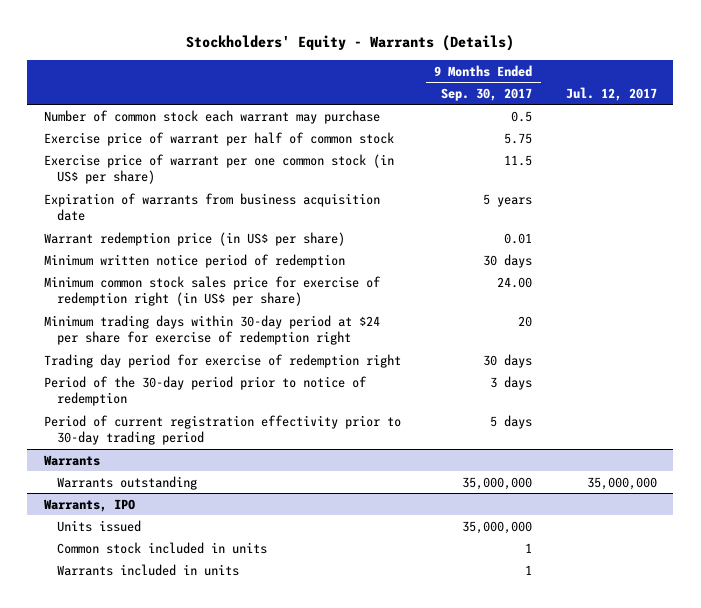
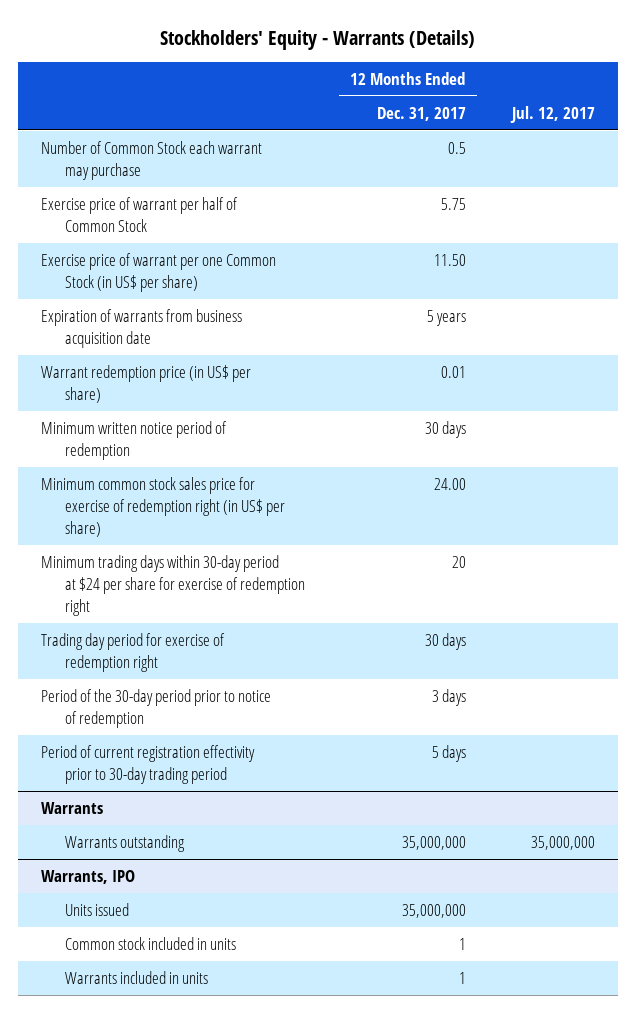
- | 9 Months Ended Sep. 30, 2017 | Jul. 12, 2017
+ | 12 Months Ended Dec. 31, 2017 | Jul. 12, 2017
- Number of common stock each warrant may purchase | 0.5 |
- Exercise price of warrant per half of common stock | 5.75 |
- Exercise price of warrant per one common stock (in US$ per share) | 11.5 |
+ Number of Common Stock each warrant may purchase | 0.5 |
+ Exercise price of warrant per half of Common Stock | 5.75 |
+ Exercise price of warrant per one Common Stock (in US$ per share) | 11.50 |

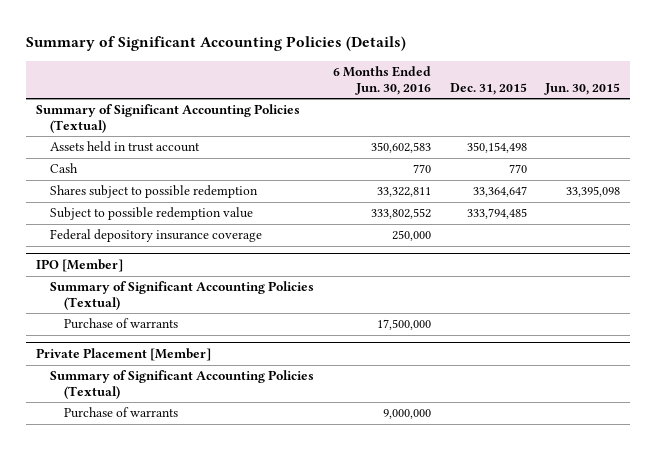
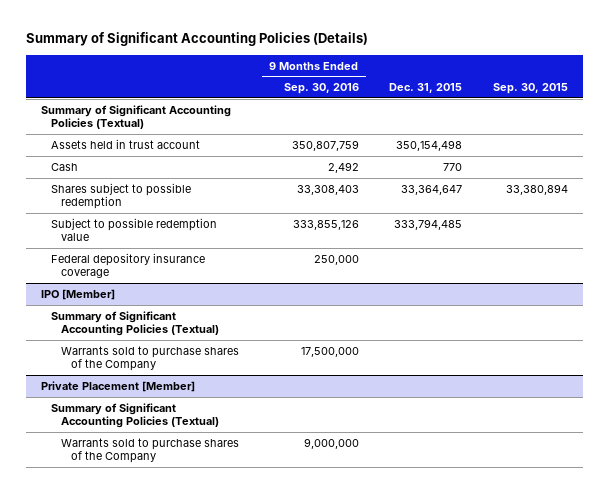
- | 6 Months Ended Jun. 30, 2016 | Dec. 31, 2015 | Jun. 30, 2015
+ | 9 Months Ended Sep. 30, 2016 | Dec. 31, 2015 | Sep. 30, 2015
@ IPO [Member]
- Purchase of warrants | 17,500,000 | |
+ Warrants sold to purchase shares of the Company | 17,500,000 | |
@ Private Placement [Member]
- Purchase of warrants | 9,000,000 | |
+ Warrants sold to purchase shares of the Company | 9,000,000 | |

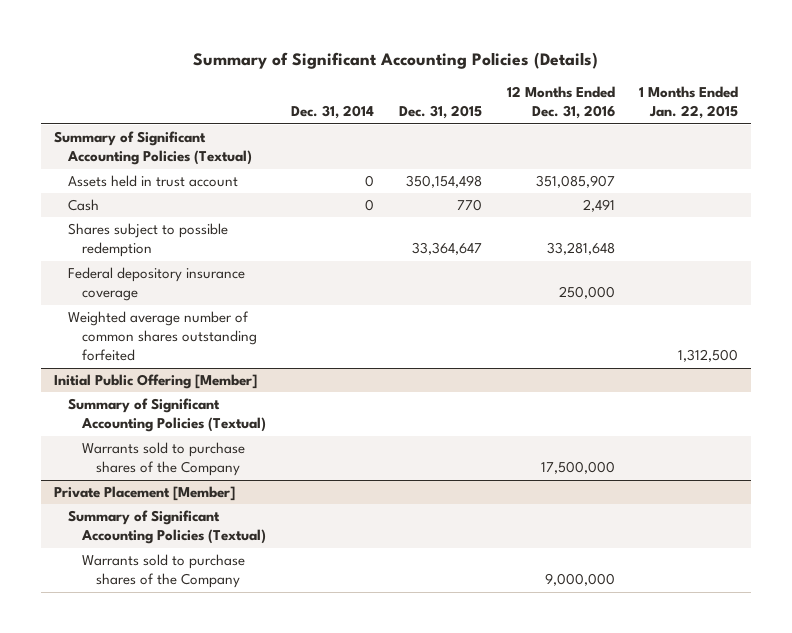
- | 9 Months Ended Sep. 30, 2016 | Dec. 31, 2015 | Sep. 30, 2015
+ | Dec. 31, 2014 | Dec. 31, 2015 | 12 Months Ended Dec. 31, 2016 | 1 Months Ended Jan. 22, 2015
- Subject to possible redemption value | 333,855,126 | 333,794,485 |
- IPO [Member]
+ Weighted average number of common shares outstanding forfeited | | | | 1,312,500
+ Initial Public Offering [Member]

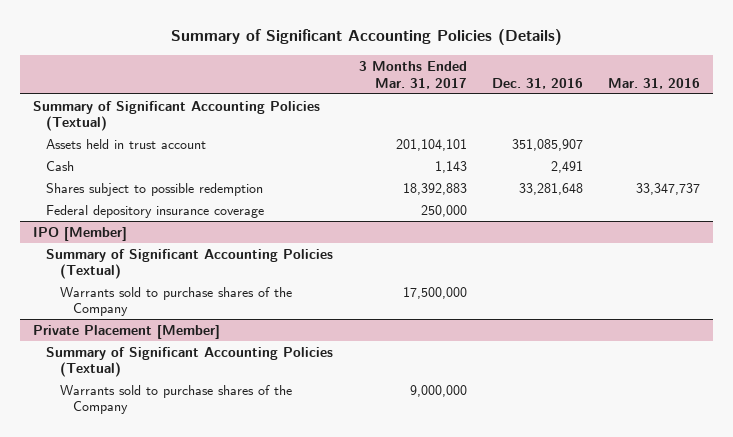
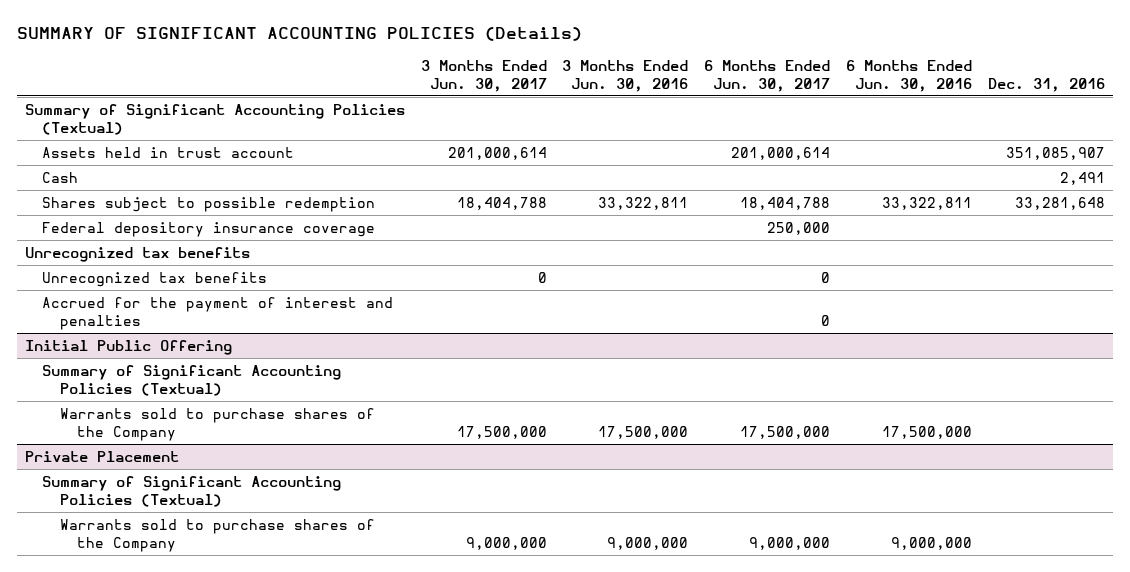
- Summary of Significant Accounting Policies (Details)
+ SUMMARY OF SIGNIFICANT ACCOUNTING POLICIES (Details)
- | 3 Months Ended Mar. 31, 2017 | Dec. 31, 2016 | Mar. 31, 2016
+ | 3 Months Ended Jun. 30, 2017 | 3 Months Ended Jun. 30, 2016 | 6 Months Ended Jun. 30, 2017 | 6 Months Ended Jun. 30, 2016 | Dec. 31, 2016
- IPO [Member]
+ Unrecognized tax benefits
+ Unrecognized tax benefits | 0 | | 0 | |
+ Accrued for the payment of interest and penalties | | | 0 | |
+ Initial Public Offering
- Private Placement [Member]
+ Private Placement

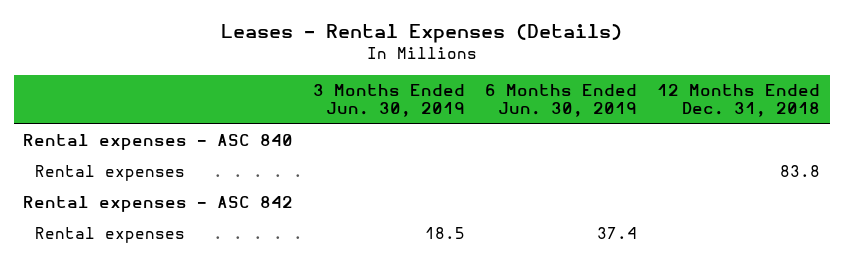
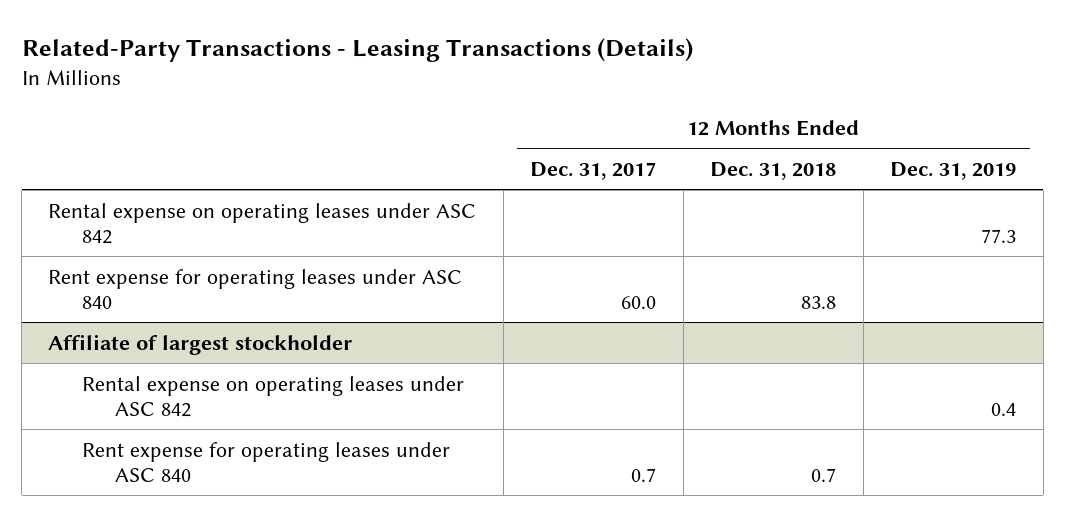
- Leases - Rental Expenses (Details)
+ Related-Party Transactions - Leasing Transactions (Details)
- | 3 Months Ended Jun. 30, 2019 | 6 Months Ended Jun. 30, 2019 | 12 Months Ended Dec. 31, 2018
+ | 12 Months Ended Dec. 31, 2017 | 12 Months Ended Dec. 31, 2018 | 12 Months Ended Dec. 31, 2019
- Rental expenses - ASC 840
- Rental expenses | | | 83.8
- Rental expenses - ASC 842
- Rental expenses | 18.5 | 37.4 |
+ Rental expense on operating leases under ASC 842 | | | 77.3
+ Rent expense for operating leases under ASC 840 | 60.0 | 83.8 |
+ Affiliate of largest stockholder
+ Rental expense on operating leases under ASC 842 | | | 0.4
+ Rent expense for operating leases under ASC 840 | 0.7 | 0.7 |

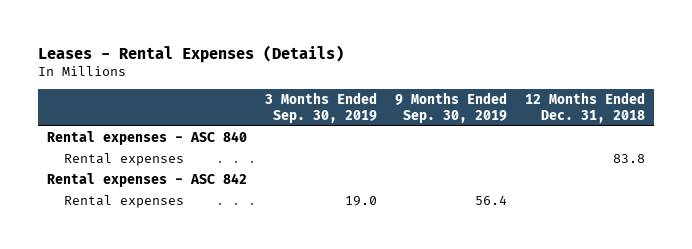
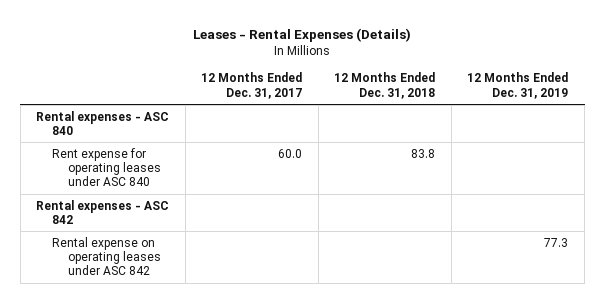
- | 3 Months Ended Sep. 30, 2019 | 9 Months Ended Sep. 30, 2019 | 12 Months Ended Dec. 31, 2018
+ | 12 Months Ended Dec. 31, 2017 | 12 Months Ended Dec. 31, 2018 | 12 Months Ended Dec. 31, 2019
- Rental expenses | | | 83.8
+ Rent expense for operating leases under ASC 840 | 60.0 | 83.8 |
- Rental expenses | 19.0 | 56.4 |
+ Rental expense on operating leases under ASC 842 | | | 77.3

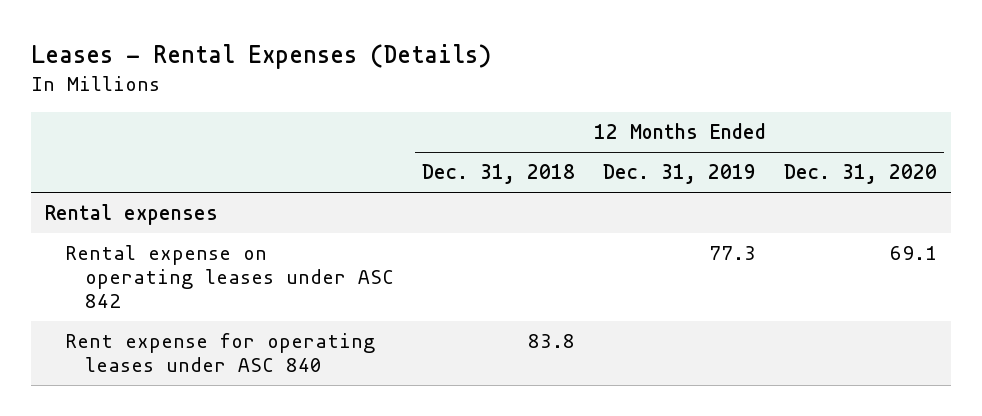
- | 12 Months Ended Dec. 31, 2017 | 12 Months Ended Dec. 31, 2018 | 12 Months Ended Dec. 31, 2019
+ | 12 Months Ended Dec. 31, 2018 | 12 Months Ended Dec. 31, 2019 | 12 Months Ended Dec. 31, 2020
- Rental expenses - ASC 840
- Rental expenses - ASC 842
+ Rental expenses
moved down: Rent expense for operating leases under ASC 840 | 83.8 | |

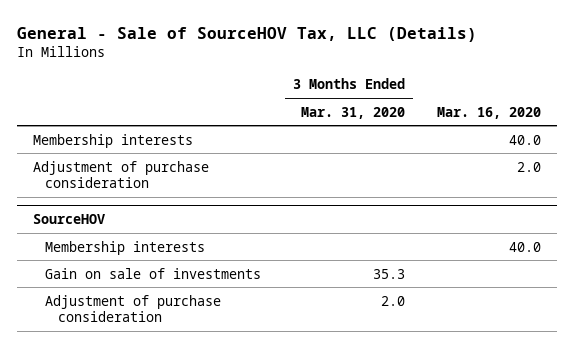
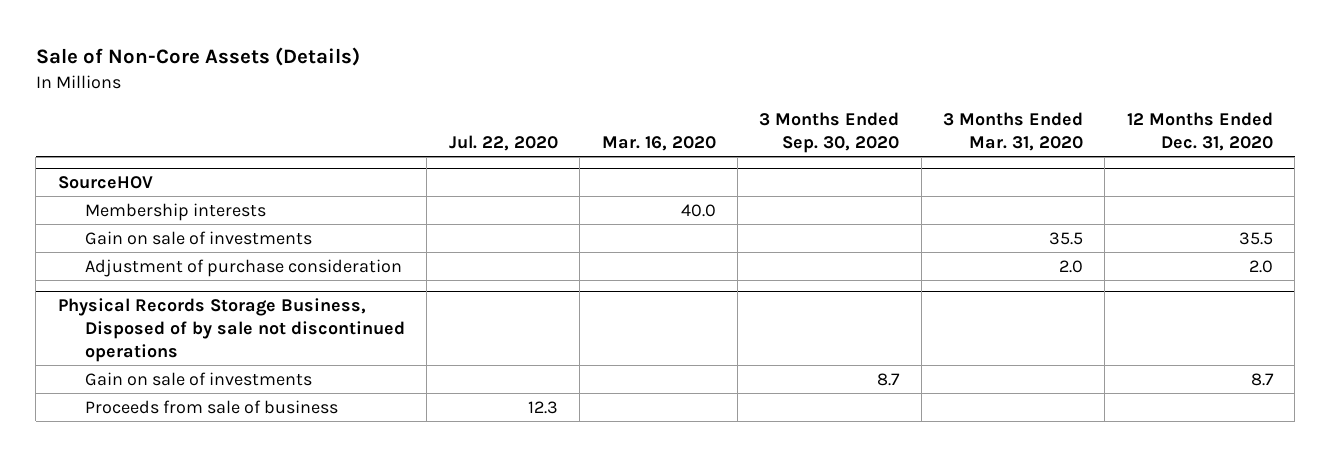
- General - Sale of SourceHOV Tax, LLC (Details)
+ Sale of Non-Core Assets (Details)
- | 3 Months Ended Mar. 31, 2020 | Mar. 16, 2020
+ | Jul. 22, 2020 | Mar. 16, 2020 | 3 Months Ended Sep. 30, 2020 | 3 Months Ended Mar. 31, 2020 | 12 Months Ended Dec. 31, 2020
- Membership interests | | 40.0
- Adjustment of purchase consideration | | 2.0
@ SourceHOV
- Gain on sale of investments | 35.3 |
+ Gain on sale of investments | | | | 35.5 | 35.5
+ Physical Records Storage Business, Disposed of by sale not discontinued operations
+ Gain on sale of investments | | | 8.7 | | 8.7
+ Proceeds from sale of business | 12.3 | | | |

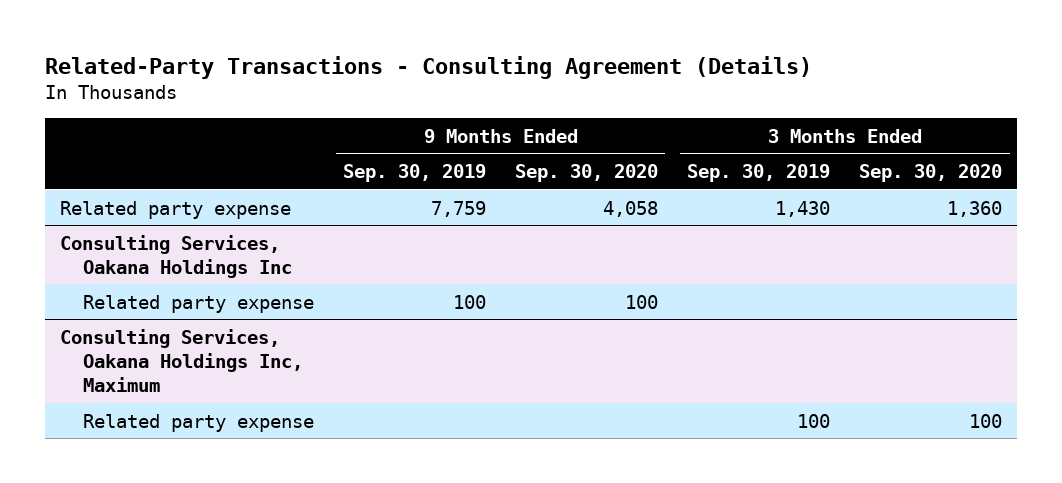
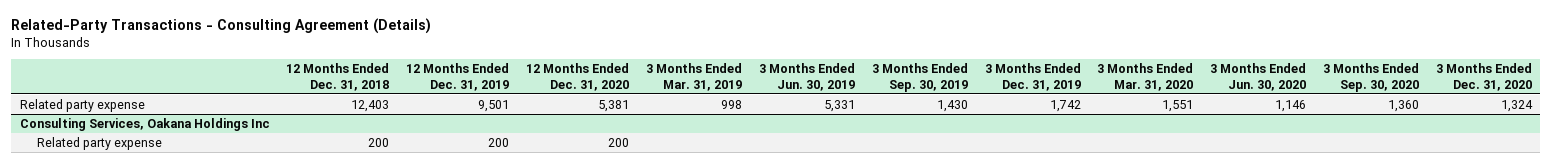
- | 9 Months Ended Sep. 30, 2019 | 9 Months Ended Sep. 30, 2020 | 3 Months Ended Sep. 30, 2019 | 3 Months Ended Sep. 30, 2020
+ | 12 Months Ended Dec. 31, 2018 | 12 Months Ended Dec. 31, 2019 | 12 Months Ended Dec. 31, 2020 | 3 Months Ended Mar. 31, 2019 | 3 Months Ended Jun. 30, 2019 | 3 Months Ended Sep. 30, 2019 | 3 Months Ended Dec. 31, 2019 | 3 Months Ended Mar. 31, 2020 | 3 Months Ended Jun. 30, 2020 | 3 Months Ended Sep. 30, 2020 | 3 Months Ended Dec. 31, 2020
- Consulting Services, Oakana Holdings Inc, Maximum
- Related party expense | | | 100 | 100

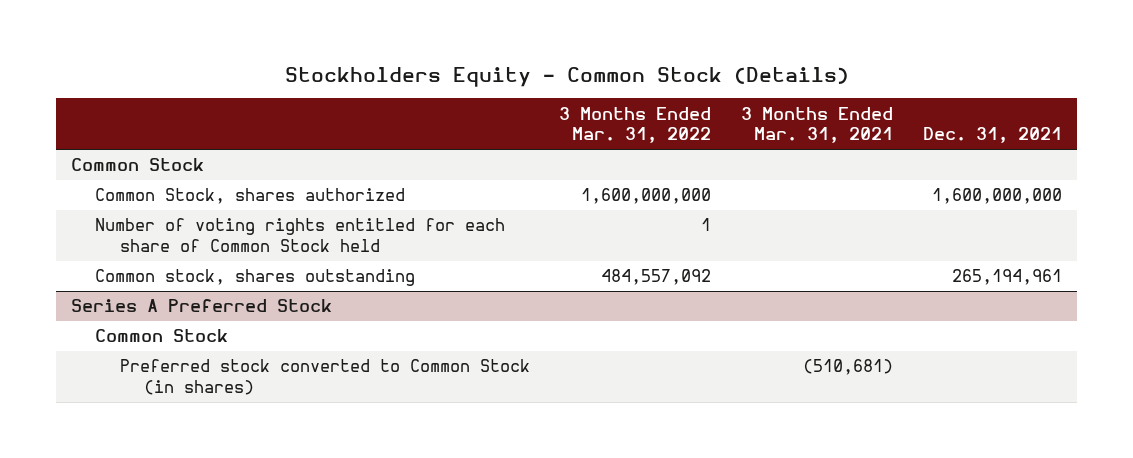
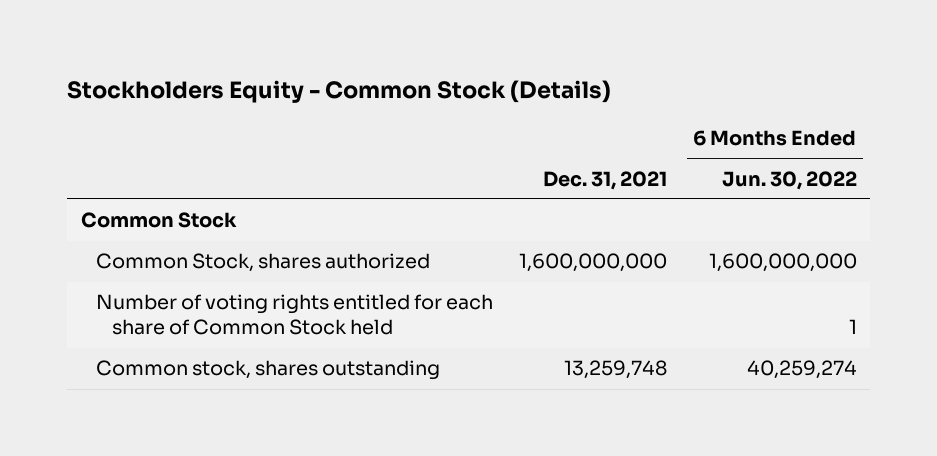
- | 3 Months Ended Mar. 31, 2022 | 3 Months Ended Mar. 31, 2021 | Dec. 31, 2021
+ | Dec. 31, 2021 | 6 Months Ended Jun. 30, 2022
- Common stock, shares outstanding | 484,557,092 | | 265,194,961
- Series A Preferred Stock
- Common Stock
- Preferred stock converted to Common Stock (in shares) | | (510,681) |
+ Common stock, shares outstanding | 13,259,748 | 40,259,274

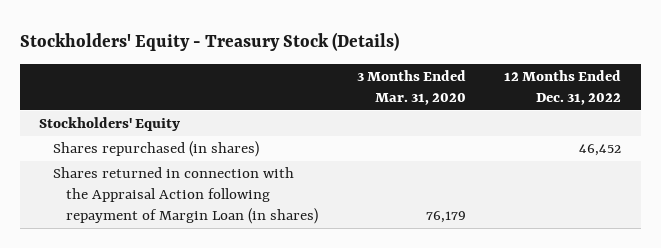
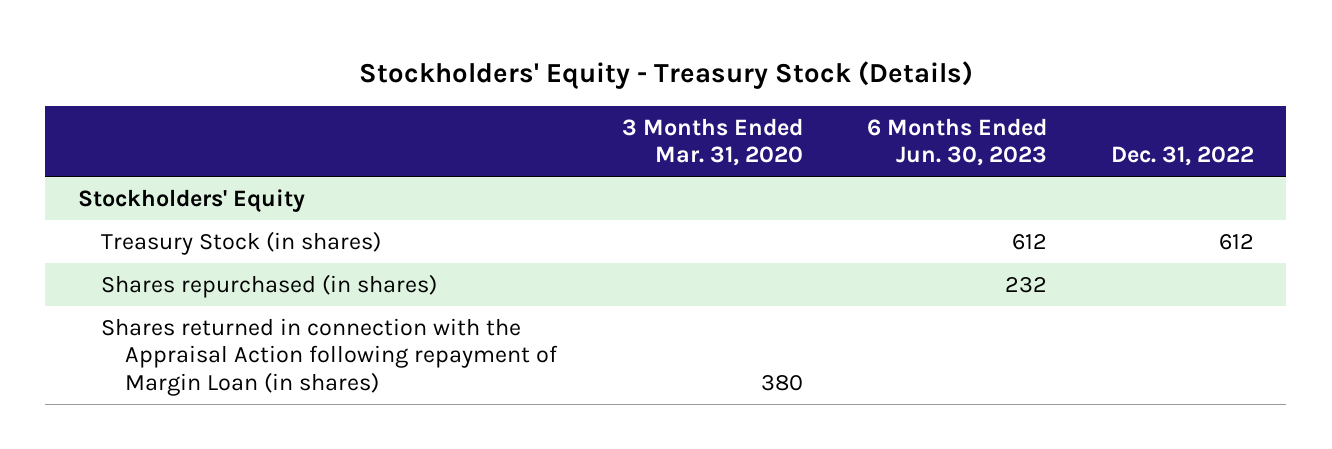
- | 3 Months Ended Mar. 31, 2020 | 12 Months Ended Dec. 31, 2022
+ | 3 Months Ended Mar. 31, 2020 | 6 Months Ended Jun. 30, 2023 | Dec. 31, 2022
+ Treasury Stock (in shares) | | 612 | 612
- Shares returned in connection with the Appraisal Action following repayment of Margin Loan (in shares) | 76,179 |
+ Shares returned in connection with the Appraisal Action following repayment of Margin Loan (in shares) | 380 | |

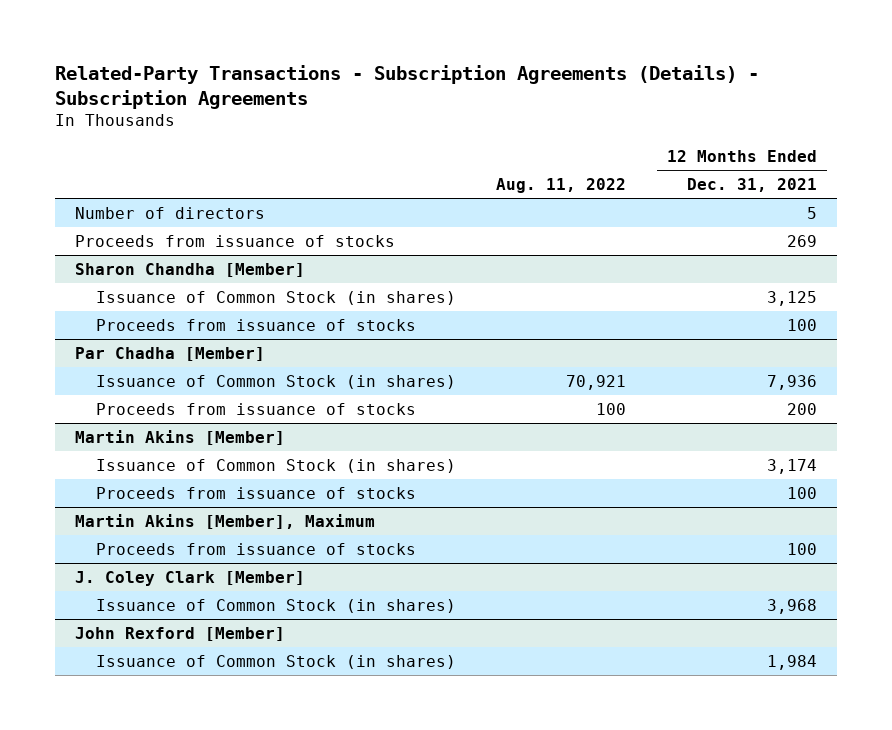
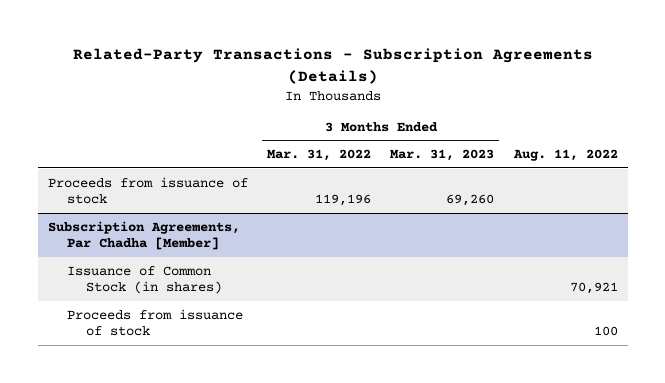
- Related-Party Transactions - Subscription Agreements (Details) - Subscription Agreements
+ Related-Party Transactions - Subscription Agreements (Details)
- | Aug. 11, 2022 | 12 Months Ended Dec. 31, 2021
+ | 3 Months Ended Mar. 31, 2022 | 3 Months Ended Mar. 31, 2023 | Aug. 11, 2022
- Number of directors | | 5
- Proceeds from issuance of stocks | | 269
- Sharon Chandha [Member]
- Issuance of Common Stock (in shares) | | 3,125
- Proceeds from issuance of stocks | | 100
- Par Chadha [Member]
+ Proceeds from issuance of stock | 119,196 | 69,260 |
+ Subscription Agreements, Par Chadha [Member]
- Proceeds from issuance of stocks | 100 | 200
- Martin Akins [Member]
- Issuance of Common Stock (in shares) | | 3,174
- Proceeds from issuance of stocks | | 100
- Martin Akins [Member], Maximum
- Proceeds from issuance of stocks | | 100
- J. Coley Clark [Member]
- Issuance of Common Stock (in shares) | | 3,968
- John Rexford [Member]
- Issuance of Common Stock (in shares) | | 1,984
+ Proceeds from issuance of stock | | | 100

